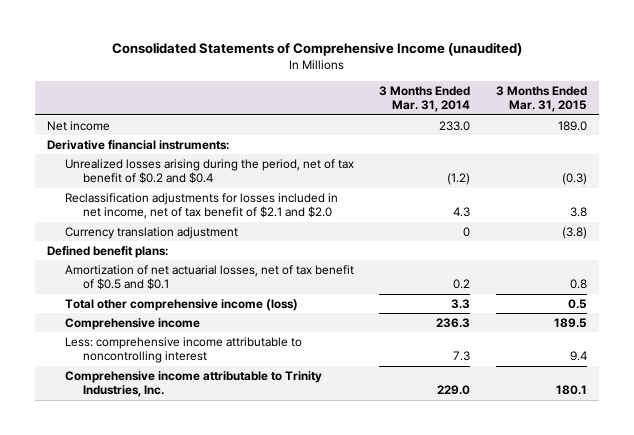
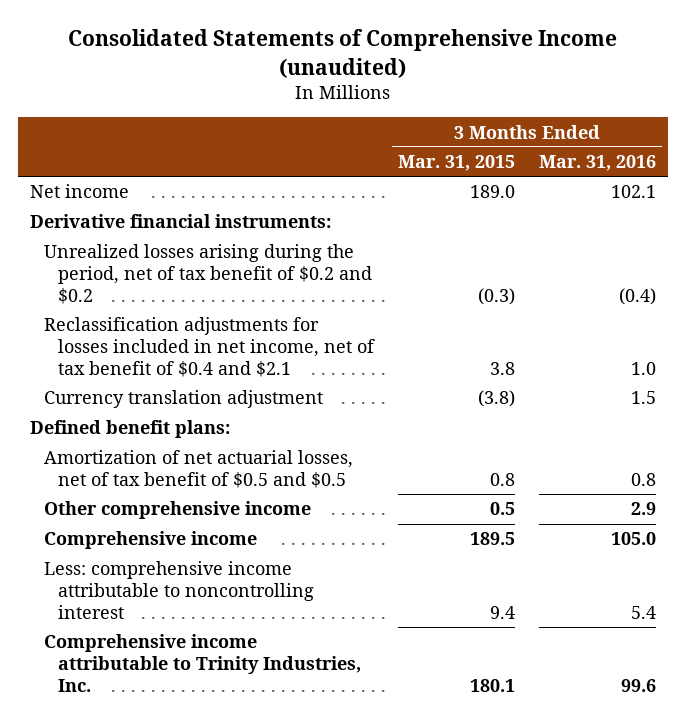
- | 3 Months Ended Mar. 31, 2014 | 3 Months Ended Mar. 31, 2015
+ | 3 Months Ended Mar. 31, 2015 | 3 Months Ended Mar. 31, 2016
- Unrealized losses arising during the period, net of tax benefit of $0.2 and $0.4 | (1.2) | (0.3)
- Reclassification adjustments for losses included in net income, net of tax benefit of $2.1 and $2.0 | 4.3 | 3.8
+ Unrealized losses arising during the period, net of tax benefit of $0.2 and $0.2 | (0.3) | (0.4)
+ Reclassification adjustments for losses included in net income, net of tax benefit of $0.4 and $2.1 | 3.8 | 1.0
- Amortization of net actuarial losses, net of tax benefit of $0.5 and $0.1 | 0.2 | 0.8
- Total other comprehensive income (loss) | 3.3 | 0.5
+ Amortization of net actuarial losses, net of tax benefit of $0.5 and $0.5 | 0.8 | 0.8
+ Other comprehensive income | 0.5 | 2.9

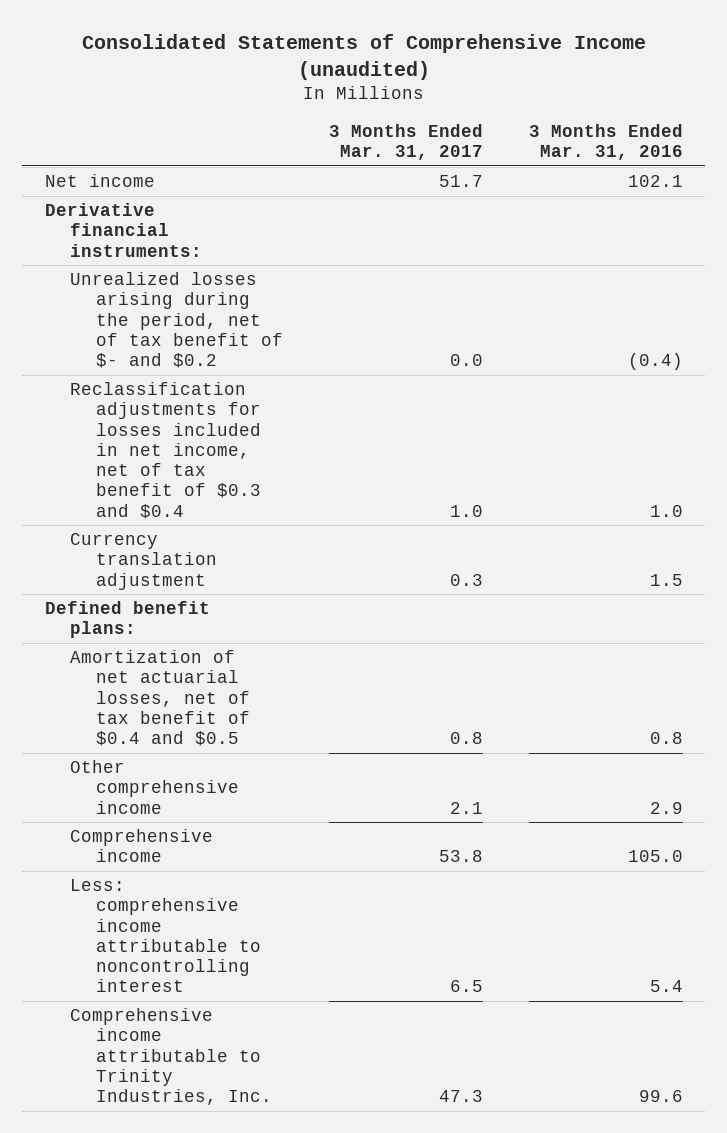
- | 3 Months Ended Mar. 31, 2015 | 3 Months Ended Mar. 31, 2016
+ | 3 Months Ended Mar. 31, 2017 | 3 Months Ended Mar. 31, 2016
- Unrealized losses arising during the period, net of tax benefit of $0.2 and $0.2 | (0.3) | (0.4)
- Reclassification adjustments for losses included in net income, net of tax benefit of $0.4 and $2.1 | 3.8 | 1.0
+ Unrealized losses arising during the period, net of tax benefit of $- and $0.2 | 0.0 | (0.4)
+ Reclassification adjustments for losses included in net income, net of tax benefit of $0.3 and $0.4 | 1.0 | 1.0
- Amortization of net actuarial losses, net of tax benefit of $0.5 and $0.5 | 0.8 | 0.8
+ Amortization of net actuarial losses, net of tax benefit of $0.4 and $0.5 | 0.8 | 0.8

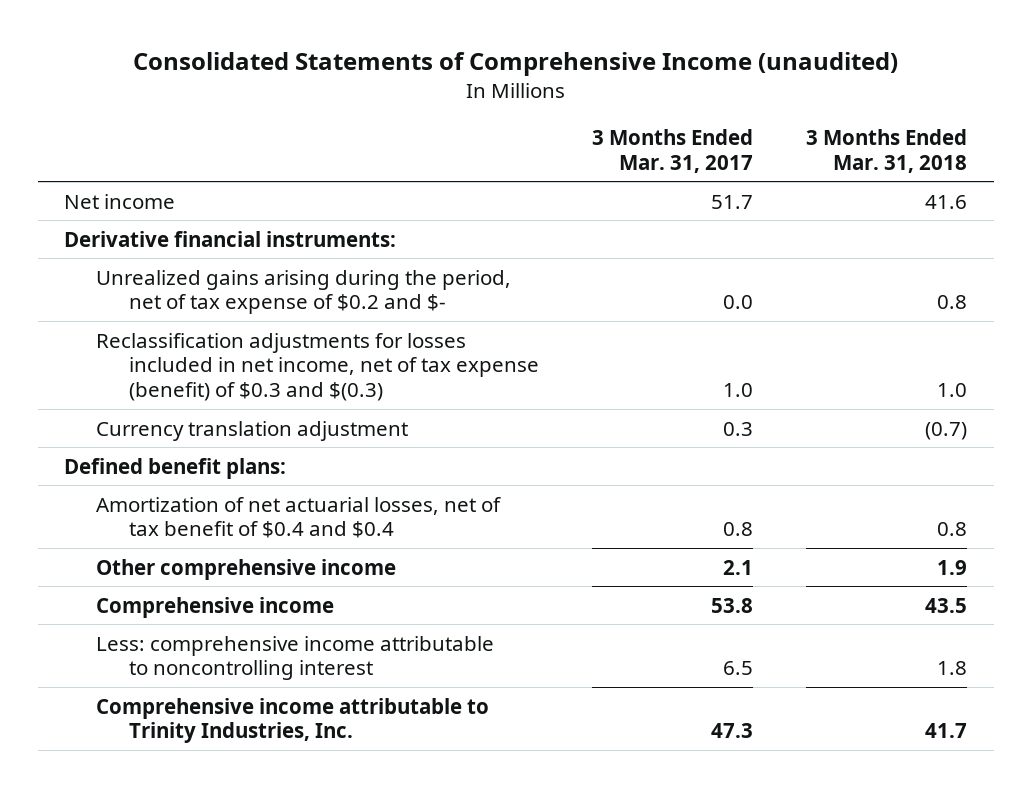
- | 3 Months Ended Mar. 31, 2017 | 3 Months Ended Mar. 31, 2016
+ | 3 Months Ended Mar. 31, 2017 | 3 Months Ended Mar. 31, 2018
- Unrealized losses arising during the period, net of tax benefit of $- and $0.2 | 0.0 | (0.4)
- Reclassification adjustments for losses included in net income, net of tax benefit of $0.3 and $0.4 | 1.0 | 1.0
+ Unrealized gains arising during the period, net of tax expense of $0.2 and $- | 0.0 | 0.8
+ Reclassification adjustments for losses included in net income, net of tax expense (benefit) of $0.3 and $(0.3) | 1.0 | 1.0
- Amortization of net actuarial losses, net of tax benefit of $0.4 and $0.5 | 0.8 | 0.8
+ Amortization of net actuarial losses, net of tax benefit of $0.4 and $0.4 | 0.8 | 0.8

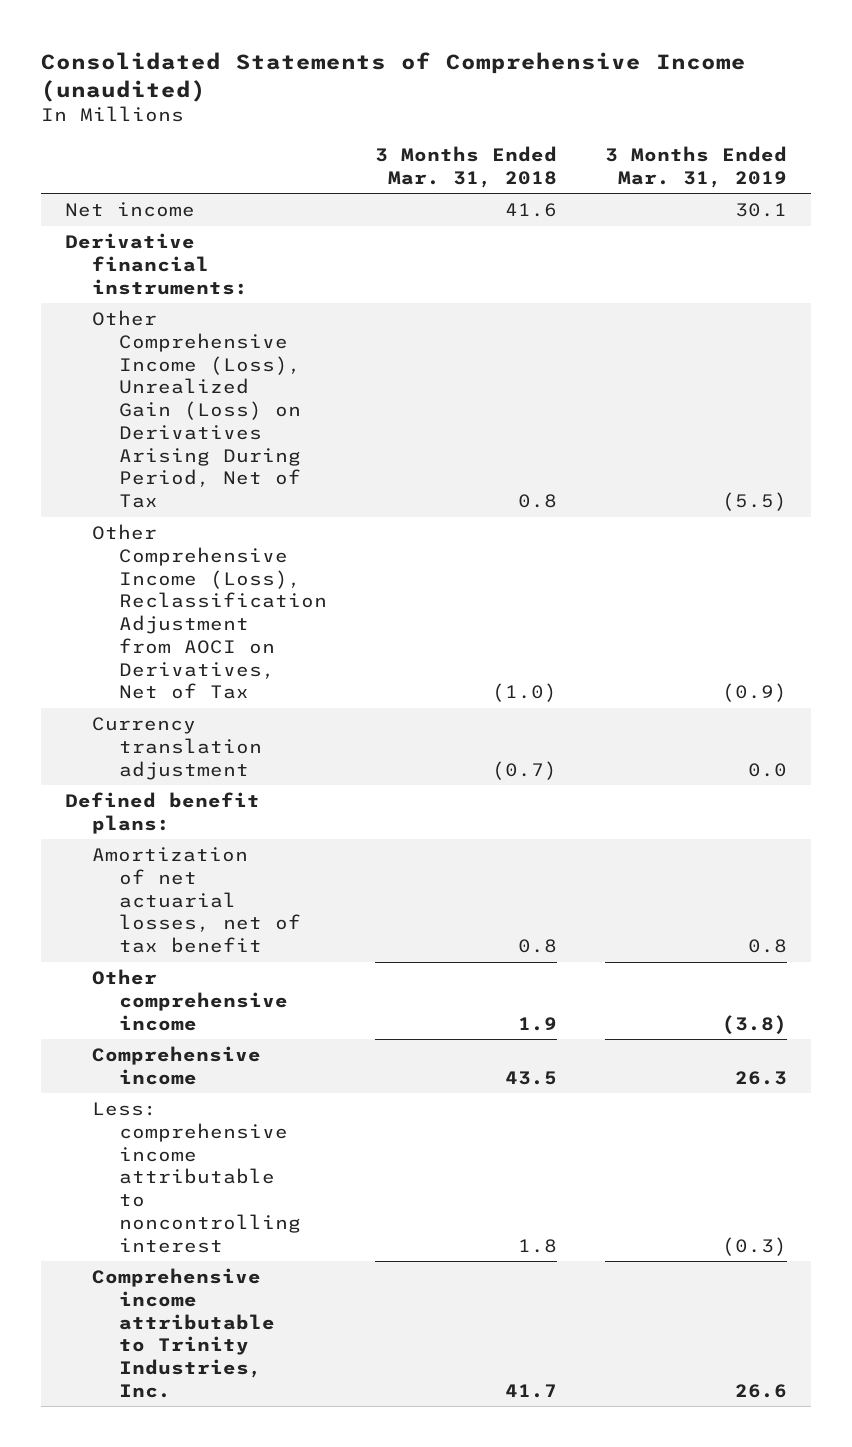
- | 3 Months Ended Mar. 31, 2017 | 3 Months Ended Mar. 31, 2018
+ | 3 Months Ended Mar. 31, 2018 | 3 Months Ended Mar. 31, 2019
- Unrealized gains arising during the period, net of tax expense of $0.2 and $- | 0.0 | 0.8
- Reclassification adjustments for losses included in net income, net of tax expense (benefit) of $0.3 and $(0.3) | 1.0 | 1.0
+ Other Comprehensive Income (Loss), Unrealized Gain (Loss) on Derivatives Arising During Period, Net of Tax | 0.8 | (5.5)
+ Other Comprehensive Income (Loss), Reclassification Adjustment from AOCI on Derivatives, Net of Tax | (1.0) | (0.9)
- Amortization of net actuarial losses, net of tax benefit of $0.4 and $0.4 | 0.8 | 0.8
+ Amortization of net actuarial losses, net of tax benefit | 0.8 | 0.8

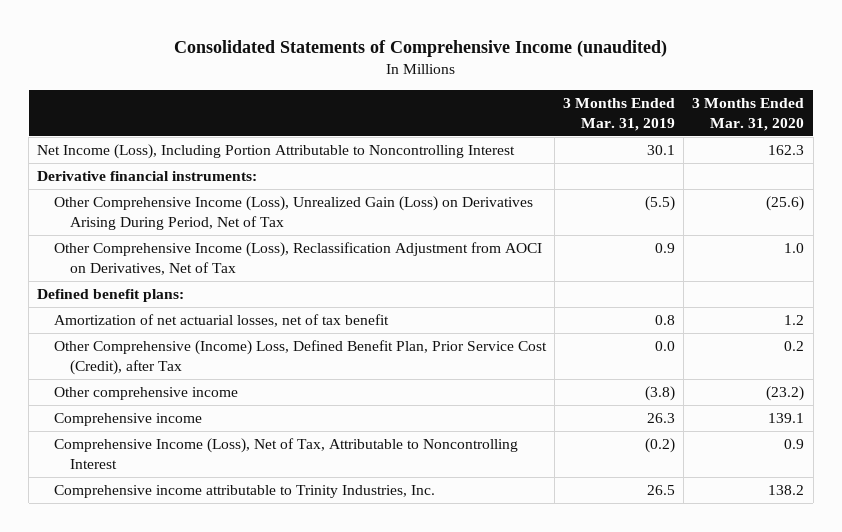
- | 3 Months Ended Mar. 31, 2018 | 3 Months Ended Mar. 31, 2019
+ | 3 Months Ended Mar. 31, 2019 | 3 Months Ended Mar. 31, 2020
- Net income | 41.6 | 30.1
+ Net Income (Loss), Including Portion Attributable to Noncontrolling Interest | 30.1 | 162.3
- Other Comprehensive Income (Loss), Reclassification Adjustment from AOCI on Derivatives, Net of Tax | (1.0) | (0.9)
- Currency translation adjustment | (0.7) | 0.0
+ Other Comprehensive Income (Loss), Reclassification Adjustment from AOCI on Derivatives, Net of Tax | 0.9 | 1.0
+ Other Comprehensive (Income) Loss, Defined Benefit Plan, Prior Service Cost (Credit), after Tax | 0.0 | 0.2
- Less: comprehensive income attributable to noncontrolling interest | 1.8 | (0.3)
- Comprehensive income attributable to Trinity Industries, Inc. | 41.7 | 26.6
+ Comprehensive Income (Loss), Net of Tax, Attributable to Noncontrolling Interest | (0.2) | 0.9
+ Comprehensive income attributable to Trinity Industries, Inc. | 26.5 | 138.2

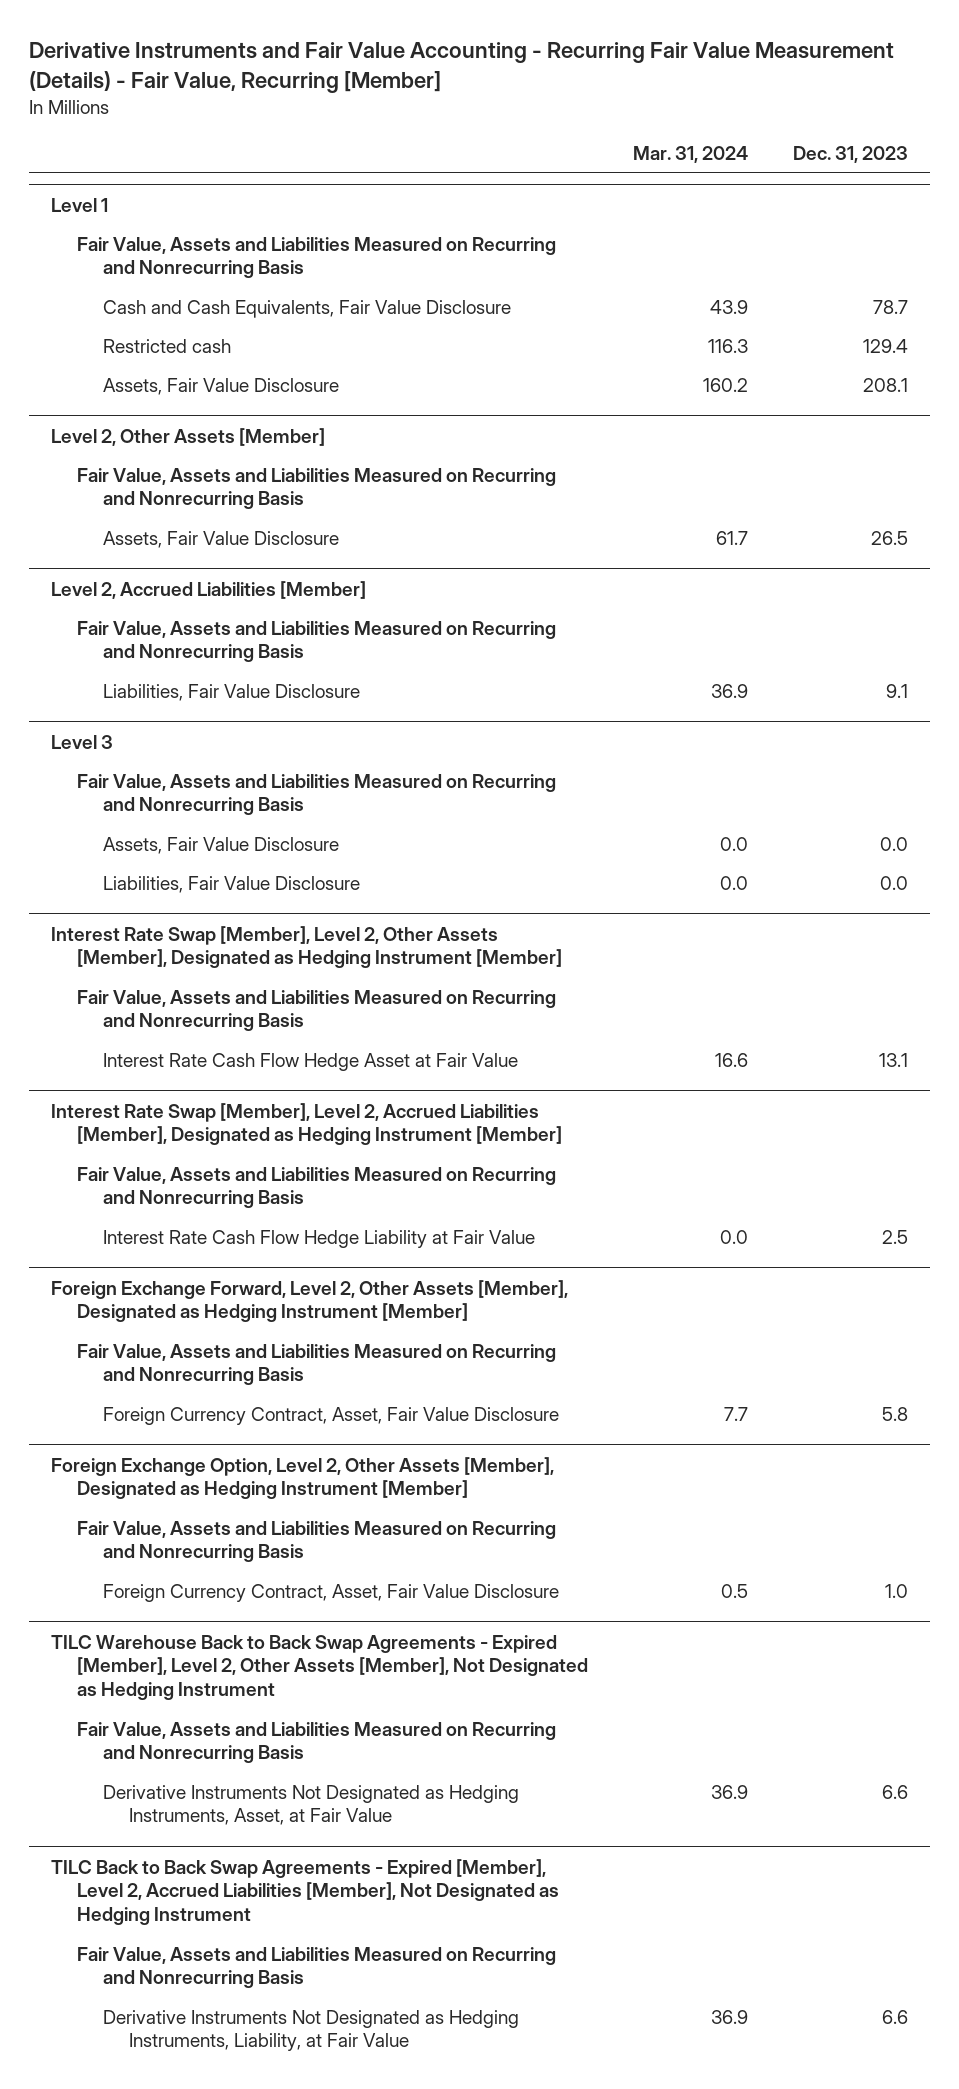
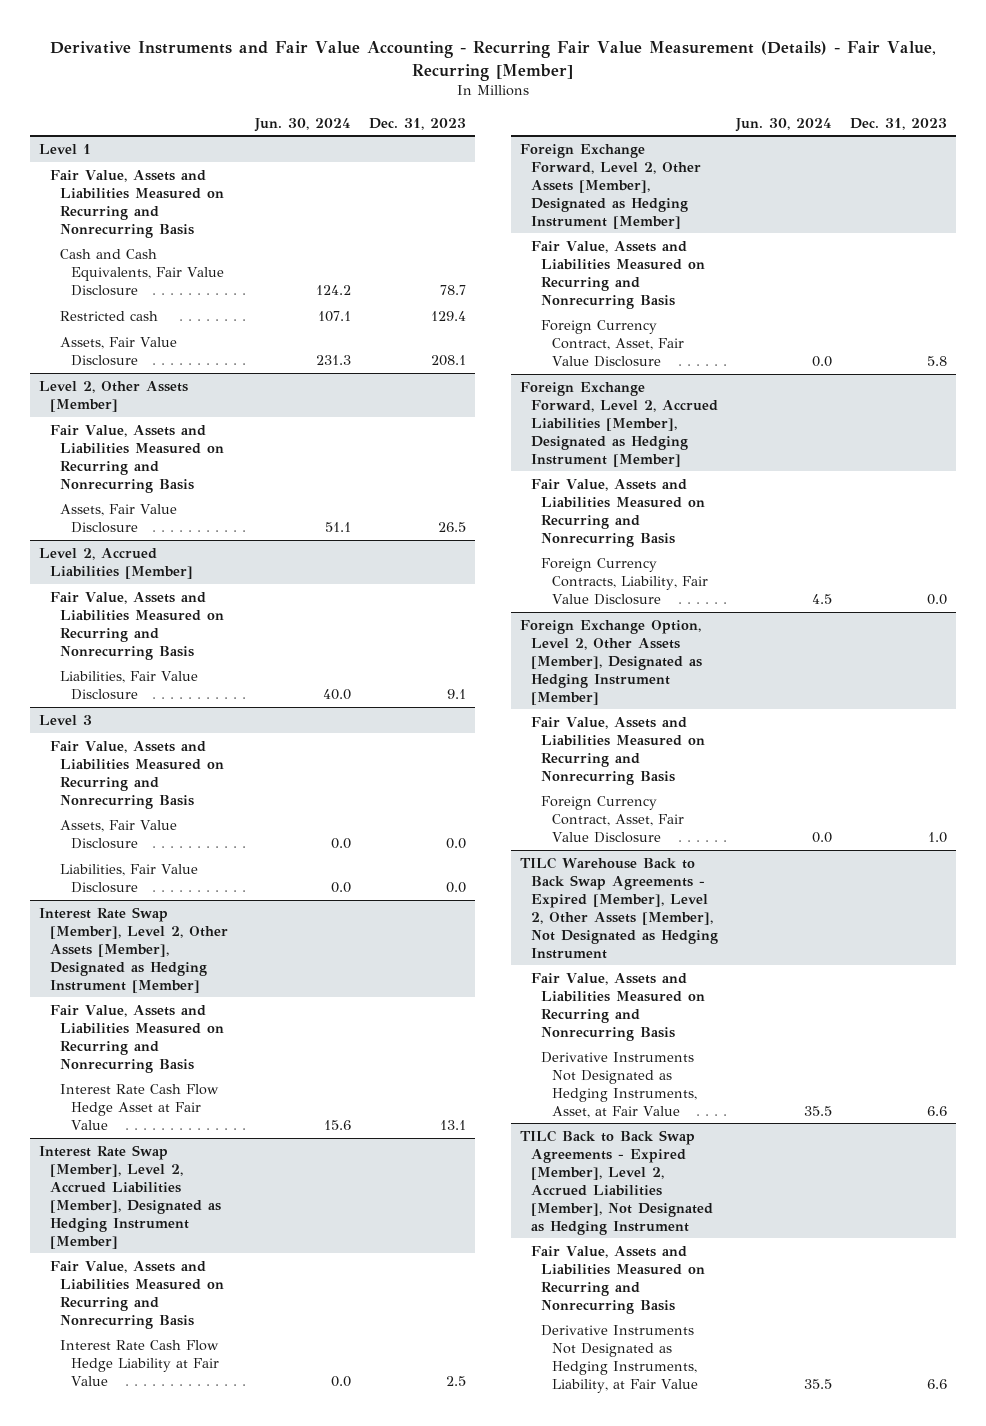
- | Mar. 31, 2024 | Dec. 31, 2023
+ | Jun. 30, 2024 | Dec. 31, 2023
+ Foreign Exchange Forward, Level 2, Accrued Liabilities [Member], Designated as Hedging Instrument [Member]
+ Fair Value, Assets and Liabilities Measured on Recurring and Nonrecurring Basis
+ Foreign Currency Contracts, Liability, Fair Value Disclosure | 4.5 | 0.0

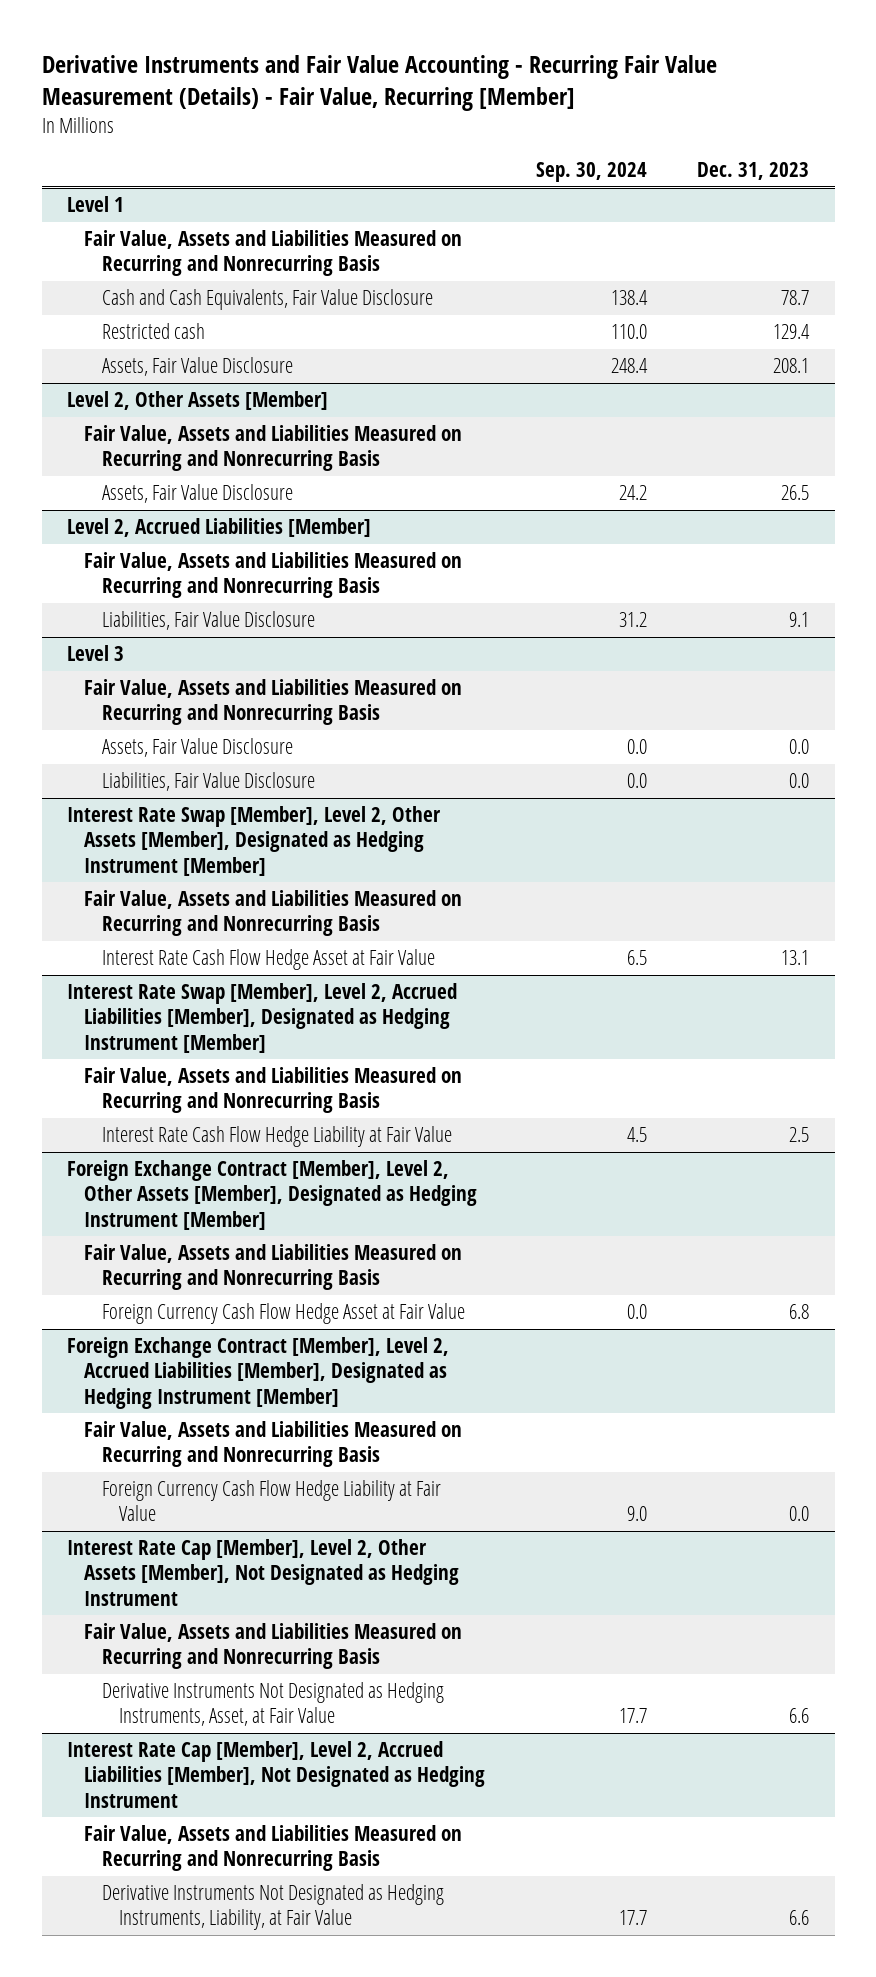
- | Jun. 30, 2024 | Dec. 31, 2023
+ | Sep. 30, 2024 | Dec. 31, 2023
- Foreign Exchange Forward, Level 2, Other Assets [Member], Designated as Hedging Instrument [Member]
- Fair Value, Assets and Liabilities Measured on Recurring and Nonrecurring Basis
- Foreign Currency Contract, Asset, Fair Value Disclosure | 0.0 | 5.8
- Foreign Exchange Forward, Level 2, Accrued Liabilities [Member], Designated as Hedging Instrument [Member]
+ Foreign Exchange Contract [Member], Level 2, Other Assets [Member], Designated as Hedging Instrument [Member]
- Foreign Currency Contracts, Liability, Fair Value Disclosure | 4.5 | 0.0
- Foreign Exchange Option, Level 2, Other Assets [Member], Designated as Hedging Instrument [Member]
+ Foreign Currency Cash Flow Hedge Asset at Fair Value | 0.0 | 6.8
+ Foreign Exchange Contract [Member], Level 2, Accrued Liabilities [Member], Designated as Hedging Instrument [Member]
- Foreign Currency Contract, Asset, Fair Value Disclosure | 0.0 | 1.0
- TILC Warehouse Back to Back Swap Agreements - Expired [Member], Level 2, Other Assets [Member], Not Designated as Hedging Instrument
+ Foreign Currency Cash Flow Hedge Liability at Fair Value | 9.0 | 0.0
+ Interest Rate Cap [Member], Level 2, Other Assets [Member], Not Designated as Hedging Instrument
- TILC Back to Back Swap Agreements - Expired [Member], Level 2, Accrued Liabilities [Member], Not Designated as Hedging Instrument
+ Interest Rate Cap [Member], Level 2, Accrued Liabilities [Member], Not Designated as Hedging Instrument

